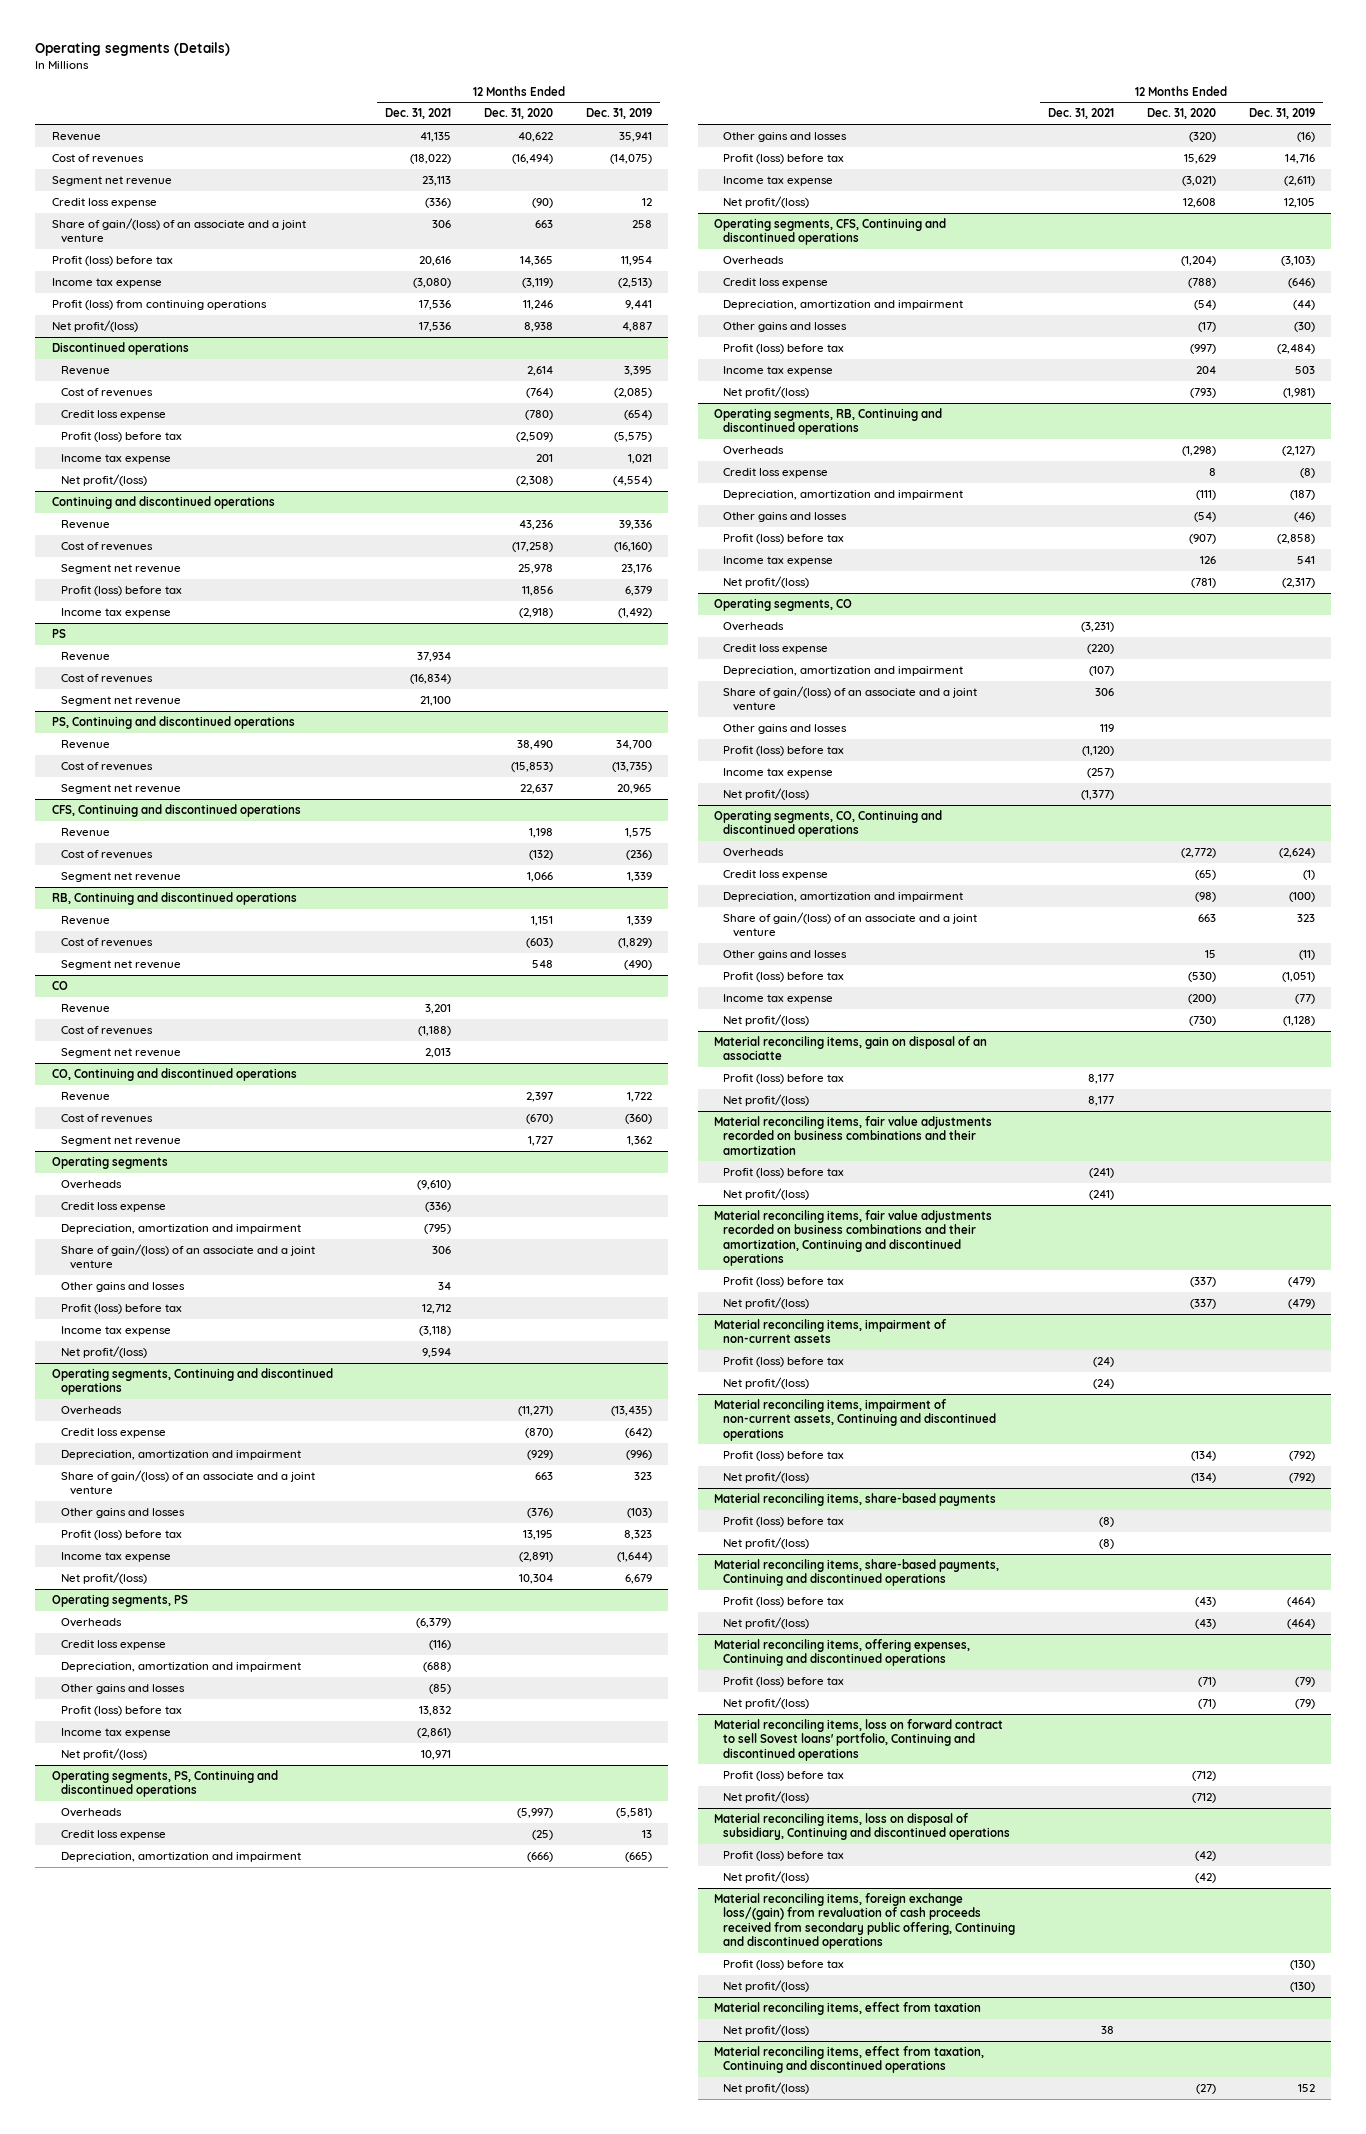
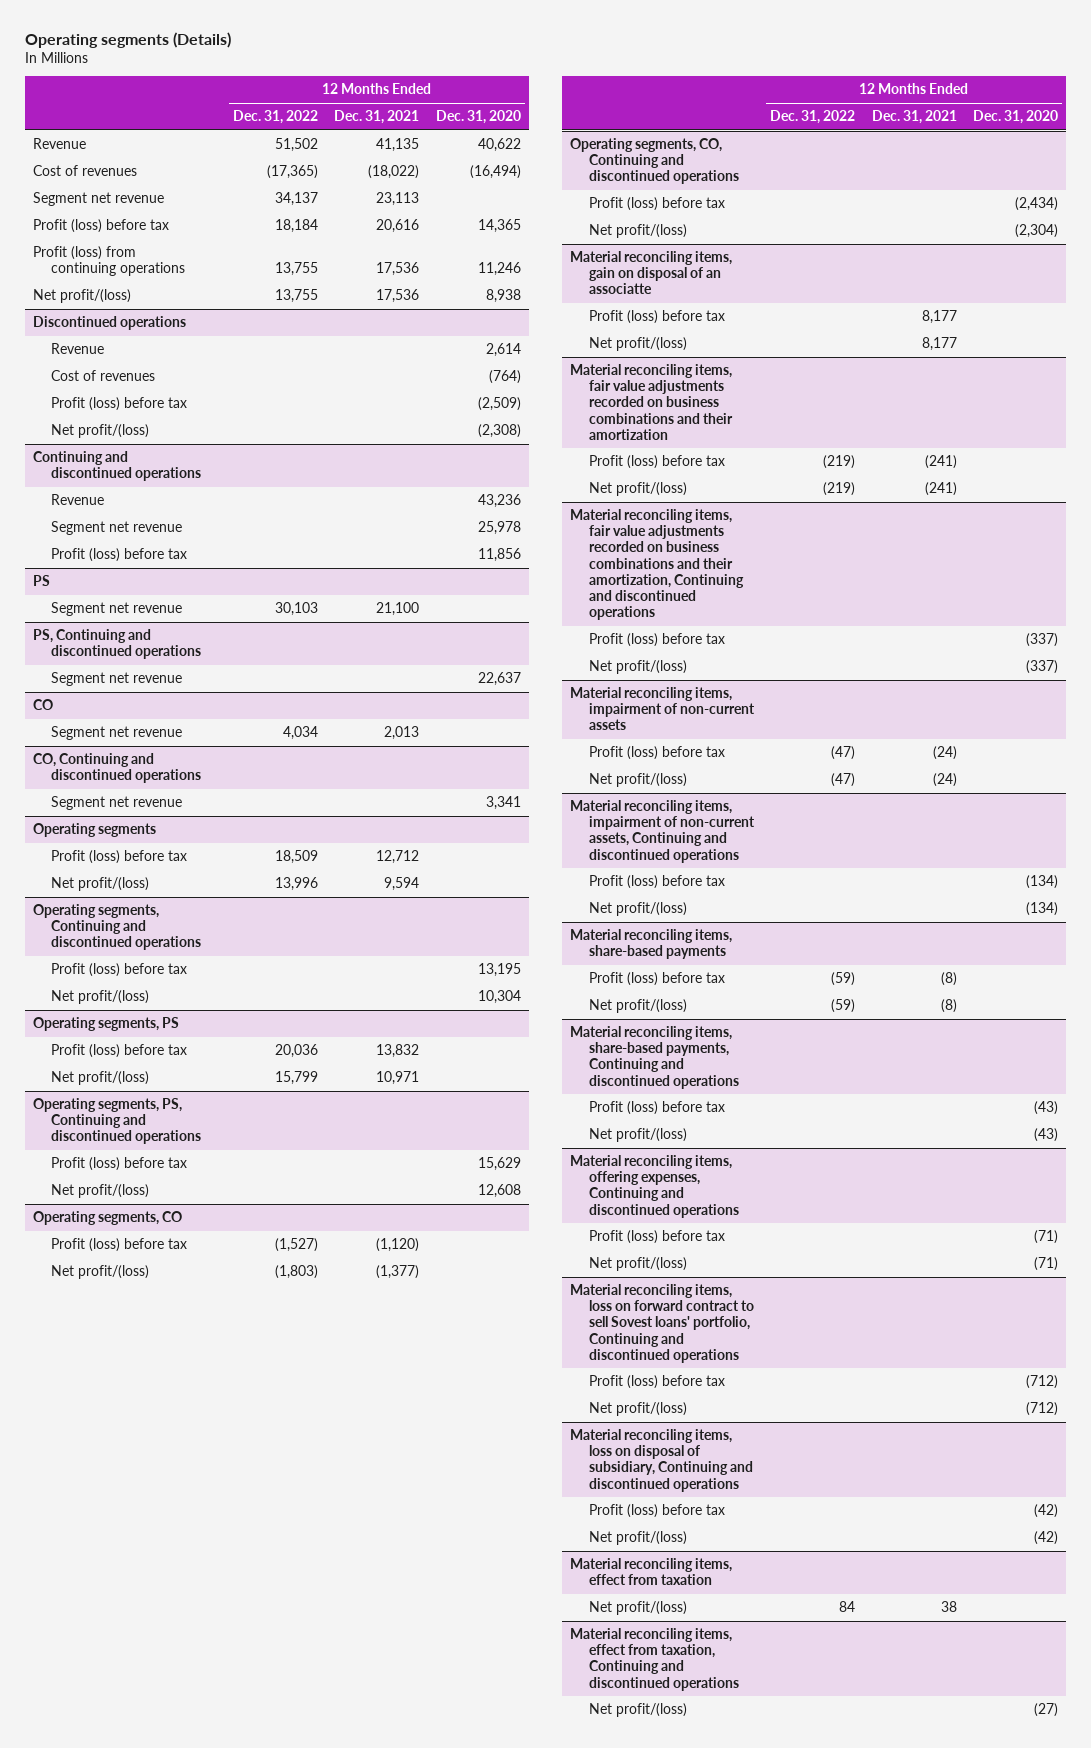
- | 12 Months Ended Dec. 31, 2021 | 12 Months Ended Dec. 31, 2020 | 12 Months Ended Dec. 31, 2019
+ | 12 Months Ended Dec. 31, 2022 | 12 Months Ended Dec. 31, 2021 | 12 Months Ended Dec. 31, 2020
- Credit loss expense | (336) | (90) | 12
- Share of gain/(loss) of an associate and a joint venture | 306 | 663 | 258
- Income tax expense | (3,080) | (3,119) | (2,513)
@ Discontinued operations
- Credit loss expense | | (780) | (654)
- Income tax expense | | 201 | 1,021
@ Continuing and discontinued operations
- Cost of revenues | | (17,258) | (16,160)
- Income tax expense | | (2,918) | (1,492)
@ PS
- Revenue | 37,934 | |
- Cost of revenues | (16,834) | |
@ PS, Continuing and discontinued operations
- Revenue | | 38,490 | 34,700
- Cost of revenues | | (15,853) | (13,735)
- CFS, Continuing and discontinued operations
- Revenue | | 1,198 | 1,575
- Cost of revenues | | (132) | (236)
- Segment net revenue | | 1,066 | 1,339
- RB, Continuing and discontinued operations
- Revenue | | 1,151 | 1,339
- Cost of revenues | | (603) | (1,829)
- Segment net revenue | | 548 | (490)
@ CO
- Revenue | 3,201 | |
- Cost of revenues | (1,188) | |
@ CO, Continuing and discontinued operations
- Revenue | | 2,397 | 1,722
- Cost of revenues | | (670) | (360)
- Segment net revenue | | 1,727 | 1,362
+ Segment net revenue | | | 3,341
@ Operating segments
- Overheads | (9,610) | |
- Credit loss expense | (336) | |
- Depreciation, amortization and impairment | (795) | |
- Share of gain/(loss) of an associate and a joint venture | 306 | |
- Other gains and losses | 34 | |
- Income tax expense | (3,118) | |
@ Operating segments, Continuing and discontinued operations
- Overheads | | (11,271) | (13,435)
- Credit loss expense | | (870) | (642)
- Depreciation, amortization and impairment | | (929) | (996)
- Share of gain/(loss) of an associate and a joint venture | | 663 | 323
- Other gains and losses | | (376) | (103)
- Income tax expense | | (2,891) | (1,644)
@ Operating segments, PS
- Overheads | (6,379) | |
- Credit loss expense | (116) | |
- Depreciation, amortization and impairment | (688) | |
- Other gains and losses | (85) | |
- Income tax expense | (2,861) | |
@ Operating segments, PS, Continuing and discontinued operations
- Overheads | | (5,997) | (5,581)
- Credit loss expense | | (25) | 13
- Depreciation, amortization and impairment | | (666) | (665)
- Other gains and losses | | (320) | (16)
- Income tax expense | | (3,021) | (2,611)
- Operating segments, CFS, Continuing and discontinued operations
- Overheads | | (1,204) | (3,103)
- Credit loss expense | | (788) | (646)
- Depreciation, amortization and impairment | | (54) | (44)
- Other gains and losses | | (17) | (30)
- Profit (loss) before tax | | (997) | (2,484)
- Income tax expense | | 204 | 503
- Net profit/(loss) | | (793) | (1,981)
- Operating segments, RB, Continuing and discontinued operations
- Overheads | | (1,298) | (2,127)
- Credit loss expense | | 8 | (8)
- Depreciation, amortization and impairment | | (111) | (187)
- Other gains and losses | | (54) | (46)
- Profit (loss) before tax | | (907) | (2,858)
- Income tax expense | | 126 | 541
- Net profit/(loss) | | (781) | (2,317)
@ Operating segments, CO
- Overheads | (3,231) | |
- Credit loss expense | (220) | |
- Depreciation, amortization and impairment | (107) | |
- Share of gain/(loss) of an associate and a joint venture | 306 | |
- Other gains and losses | 119 | |
- Income tax expense | (257) | |
@ Operating segments, CO, Continuing and discontinued operations
- Overheads | | (2,772) | (2,624)
- Credit loss expense | | (65) | (1)
- Depreciation, amortization and impairment | | (98) | (100)
- Share of gain/(loss) of an associate and a joint venture | | 663 | 323
- Other gains and losses | | 15 | (11)
- Profit (loss) before tax | | (530) | (1,051)
- Income tax expense | | (200) | (77)
- Net profit/(loss) | | (730) | (1,128)
+ Profit (loss) before tax | | | (2,434)
+ Net profit/(loss) | | | (2,304)
- Material reconciling items, foreign exchange loss/(gain) from revaluation of cash proceeds received from secondary public offering, Continuing and discontinued operations
- Profit (loss) before tax | | | (130)
- Net profit/(loss) | | | (130)

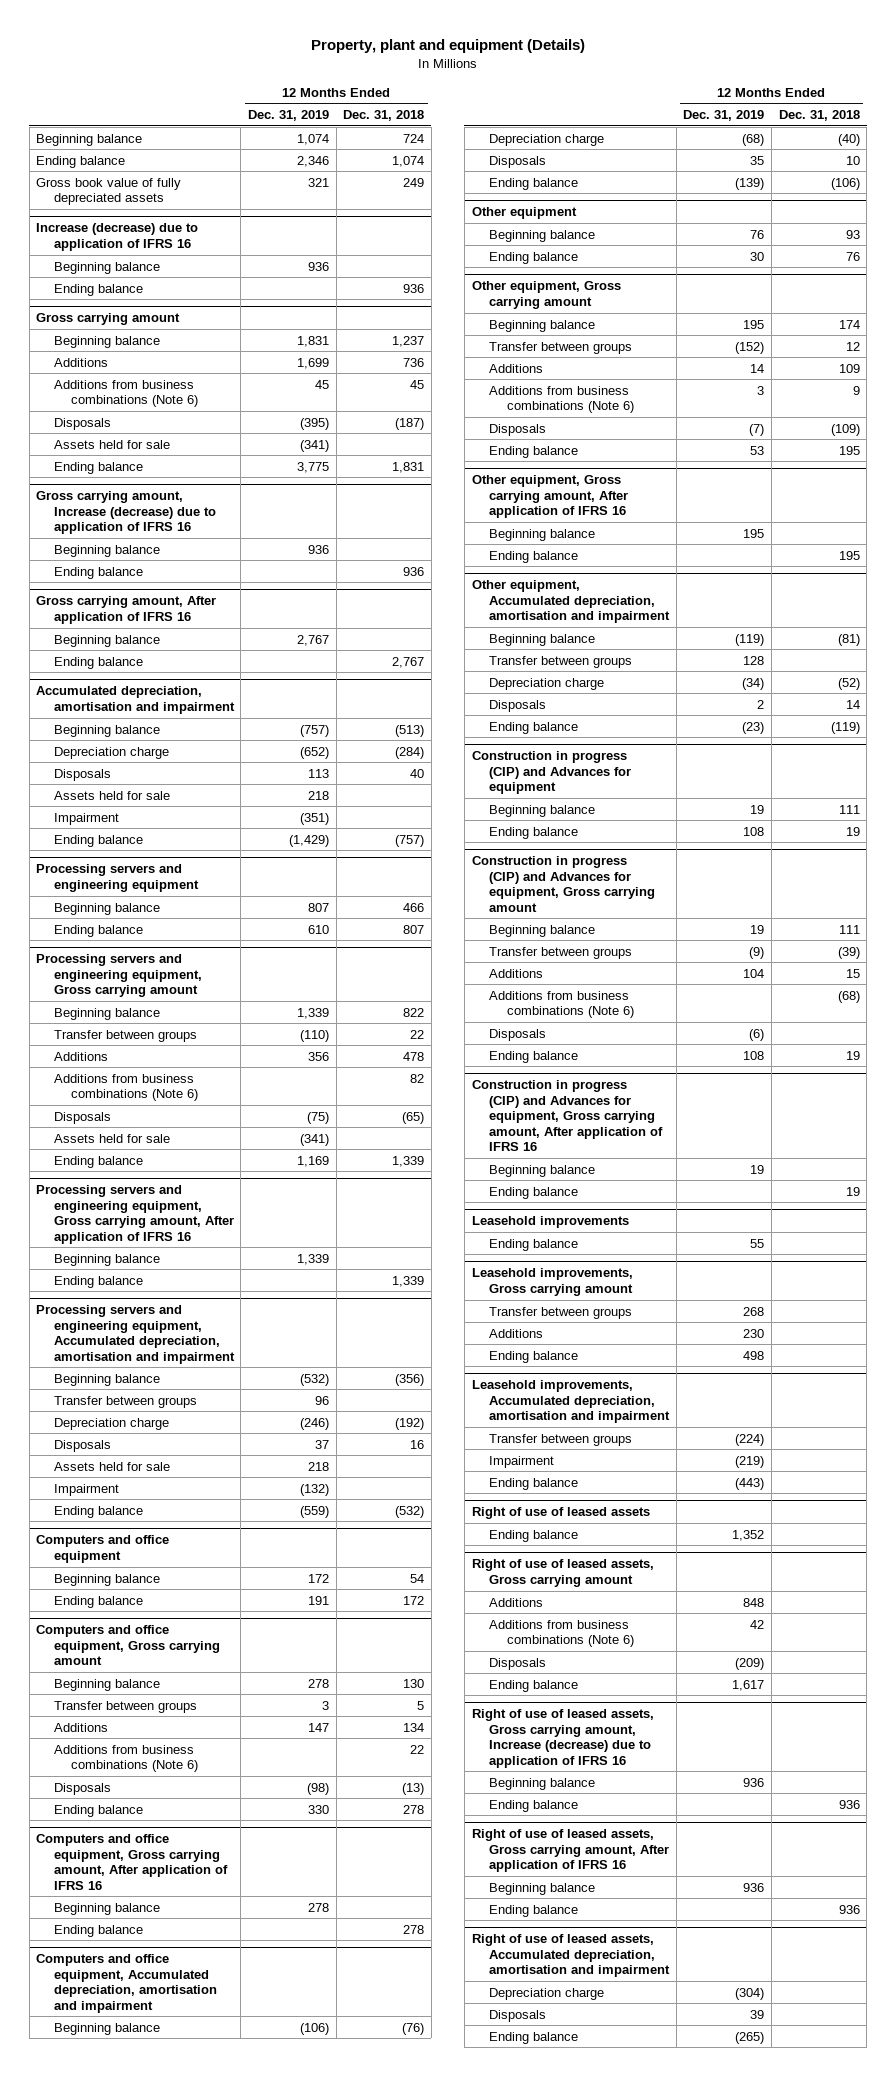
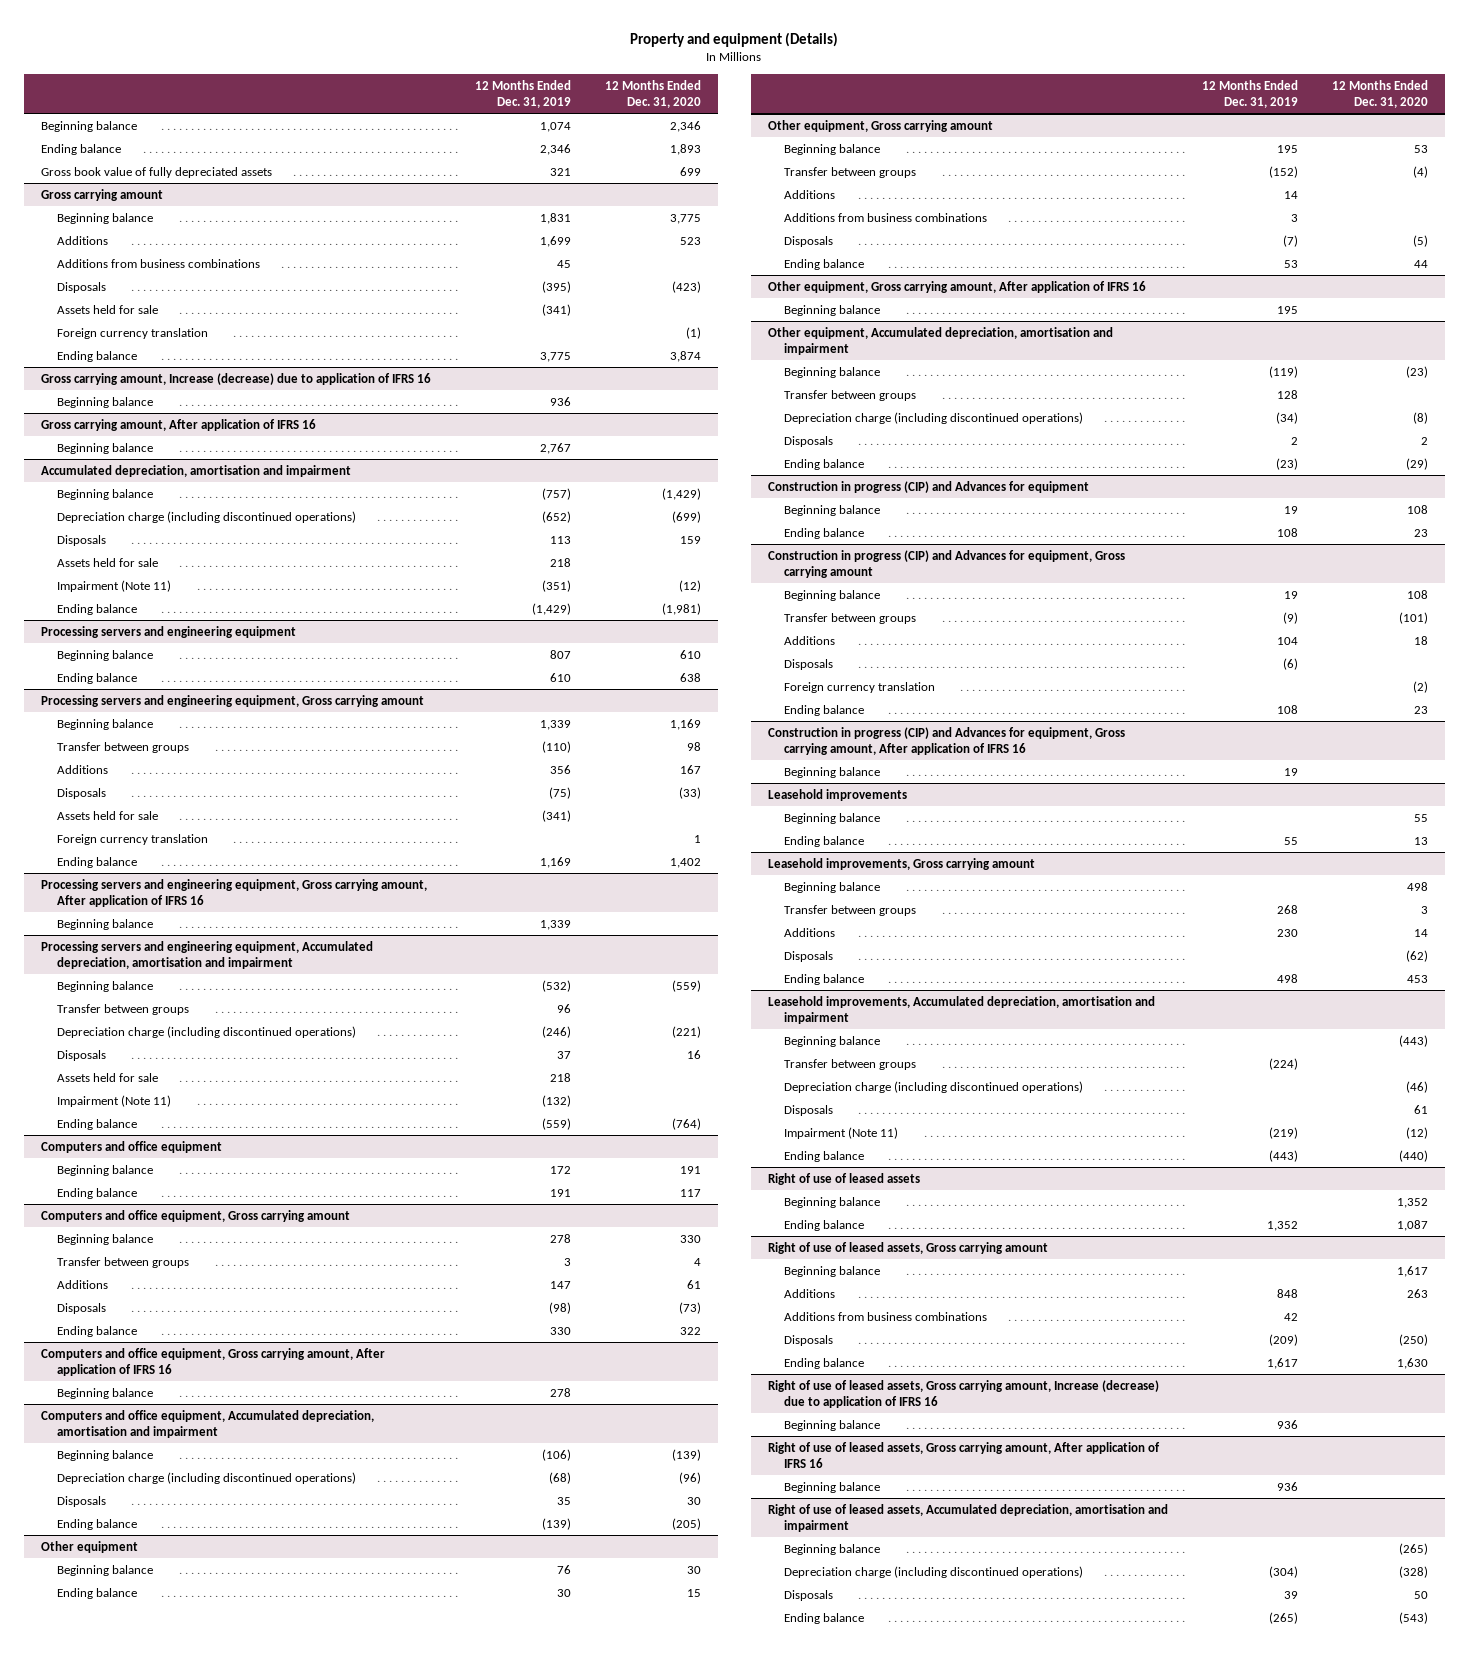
- Property, plant and equipment (Details)
+ Property and equipment (Details)
- | 12 Months Ended Dec. 31, 2019 | 12 Months Ended Dec. 31, 2018
+ | 12 Months Ended Dec. 31, 2019 | 12 Months Ended Dec. 31, 2020
- Increase (decrease) due to application of IFRS 16
- Beginning balance | 936 |
- Ending balance | | 936
@ Gross carrying amount
- Additions from business combinations (Note 6) | 45 | 45
+ Additions from business combinations | 45 |
+ Foreign currency translation | | (1)
@ Gross carrying amount, Increase (decrease) due to application of IFRS 16
- Ending balance | | 936
@ Gross carrying amount, After application of IFRS 16
- Ending balance | | 2,767
@ Accumulated depreciation, amortisation and impairment
- Depreciation charge | (652) | (284)
+ Depreciation charge (including discontinued operations) | (652) | (699)
- Impairment | (351) |
+ Impairment (Note 11) | (351) | (12)
@ Processing servers and engineering equipment, Gross carrying amount
- Additions from business combinations (Note 6) | | 82
+ Foreign currency translation | | 1
@ Processing servers and engineering equipment, Gross carrying amount, After application of IFRS 16
- Ending balance | | 1,339
@ Processing servers and engineering equipment, Accumulated depreciation, amortisation and impairment
- Depreciation charge | (246) | (192)
+ Depreciation charge (including discontinued operations) | (246) | (221)
- Impairment | (132) |
+ Impairment (Note 11) | (132) |
@ Computers and office equipment, Gross carrying amount
- Additions from business combinations (Note 6) | | 22
@ Computers and office equipment, Gross carrying amount, After application of IFRS 16
- Ending balance | | 278
@ Computers and office equipment, Accumulated depreciation, amortisation and impairment
- Depreciation charge | (68) | (40)
+ Depreciation charge (including discontinued operations) | (68) | (96)
@ Other equipment, Gross carrying amount
- Additions from business combinations (Note 6) | 3 | 9
+ Additions from business combinations | 3 |
@ Other equipment, Gross carrying amount, After application of IFRS 16
- Ending balance | | 195
@ Other equipment, Accumulated depreciation, amortisation and impairment
- Depreciation charge | (34) | (52)
+ Depreciation charge (including discontinued operations) | (34) | (8)
@ Construction in progress (CIP) and Advances for equipment, Gross carrying amount
- Additions from business combinations (Note 6) | | (68)
+ Foreign currency translation | | (2)
@ Construction in progress (CIP) and Advances for equipment, Gross carrying amount, After application of IFRS 16
- Ending balance | | 19
@ Leasehold improvements
+ Beginning balance | | 55
@ Leasehold improvements, Gross carrying amount
+ Beginning balance | | 498
+ Disposals | | (62)
@ Leasehold improvements, Accumulated depreciation, amortisation and impairment
+ Beginning balance | | (443)
- Impairment | (219) |
+ Depreciation charge (including discontinued operations) | | (46)
+ Disposals | | 61
+ Impairment (Note 11) | (219) | (12)
@ Right of use of leased assets
+ Beginning balance | | 1,352
@ Right of use of leased assets, Gross carrying amount
+ Beginning balance | | 1,617
- Additions from business combinations (Note 6) | 42 |
+ Additions from business combinations | 42 |
@ Right of use of leased assets, Gross carrying amount, Increase (decrease) due to application of IFRS 16
- Ending balance | | 936
@ Right of use of leased assets, Gross carrying amount, After application of IFRS 16
- Ending balance | | 936
@ Right of use of leased assets, Accumulated depreciation, amortisation and impairment
- Depreciation charge | (304) |
+ Beginning balance | | (265)
+ Depreciation charge (including discontinued operations) | (304) | (328)

